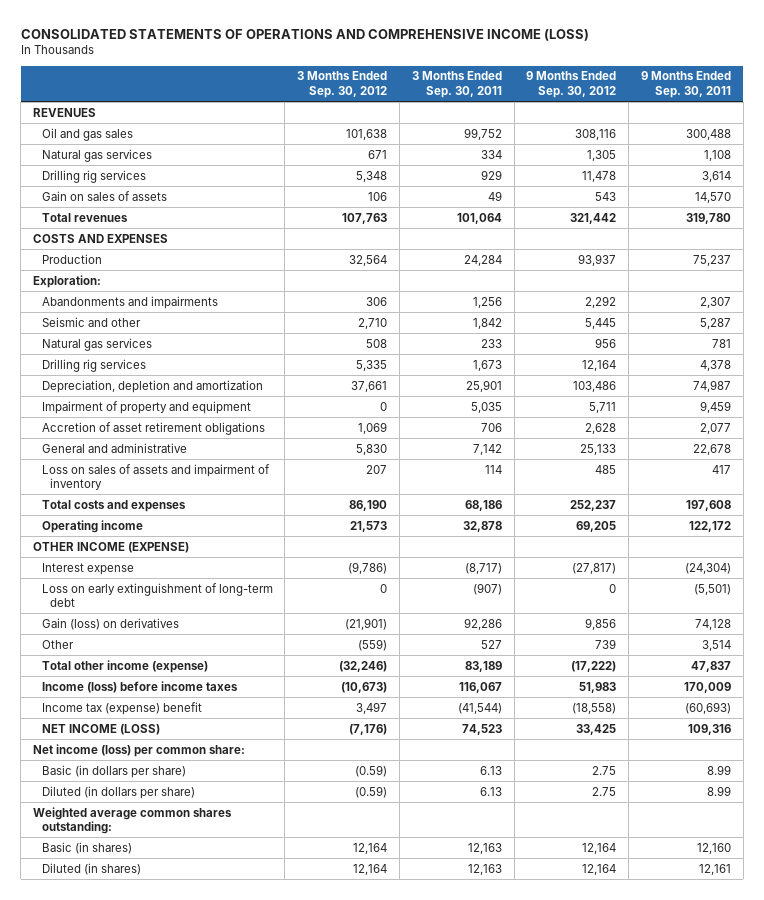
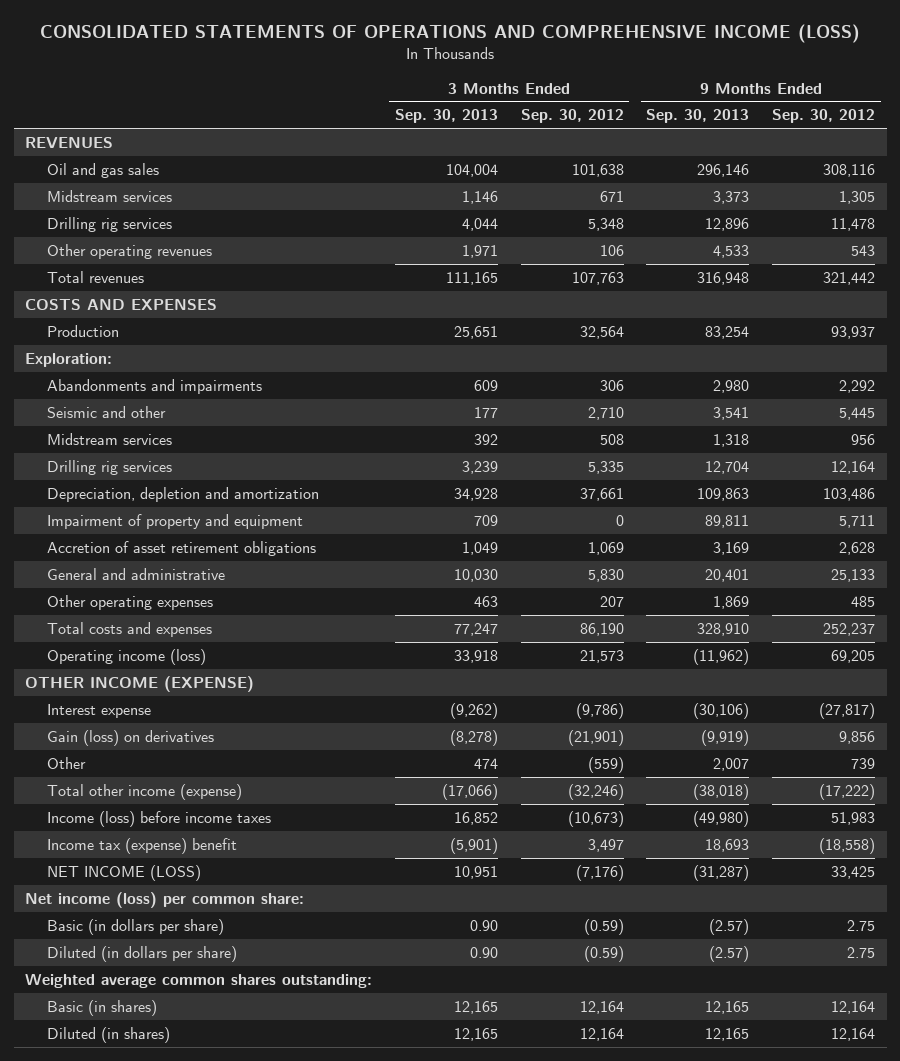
- | 3 Months Ended Sep. 30, 2012 | 3 Months Ended Sep. 30, 2011 | 9 Months Ended Sep. 30, 2012 | 9 Months Ended Sep. 30, 2011
+ | 3 Months Ended Sep. 30, 2013 | 3 Months Ended Sep. 30, 2012 | 9 Months Ended Sep. 30, 2013 | 9 Months Ended Sep. 30, 2012
- Natural gas services | 671 | 334 | 1,305 | 1,108
+ Midstream services | 1,146 | 671 | 3,373 | 1,305
- Gain on sales of assets | 106 | 49 | 543 | 14,570
+ Other operating revenues | 1,971 | 106 | 4,533 | 543
- Natural gas services | 508 | 233 | 956 | 781
+ Midstream services | 392 | 508 | 1,318 | 956
- Loss on sales of assets and impairment of inventory | 207 | 114 | 485 | 417
+ Other operating expenses | 463 | 207 | 1,869 | 485
- Operating income | 21,573 | 32,878 | 69,205 | 122,172
+ Operating income (loss) | 33,918 | 21,573 | (11,962) | 69,205
- Loss on early extinguishment of long-term debt | 0 | (907) | 0 | (5,501)

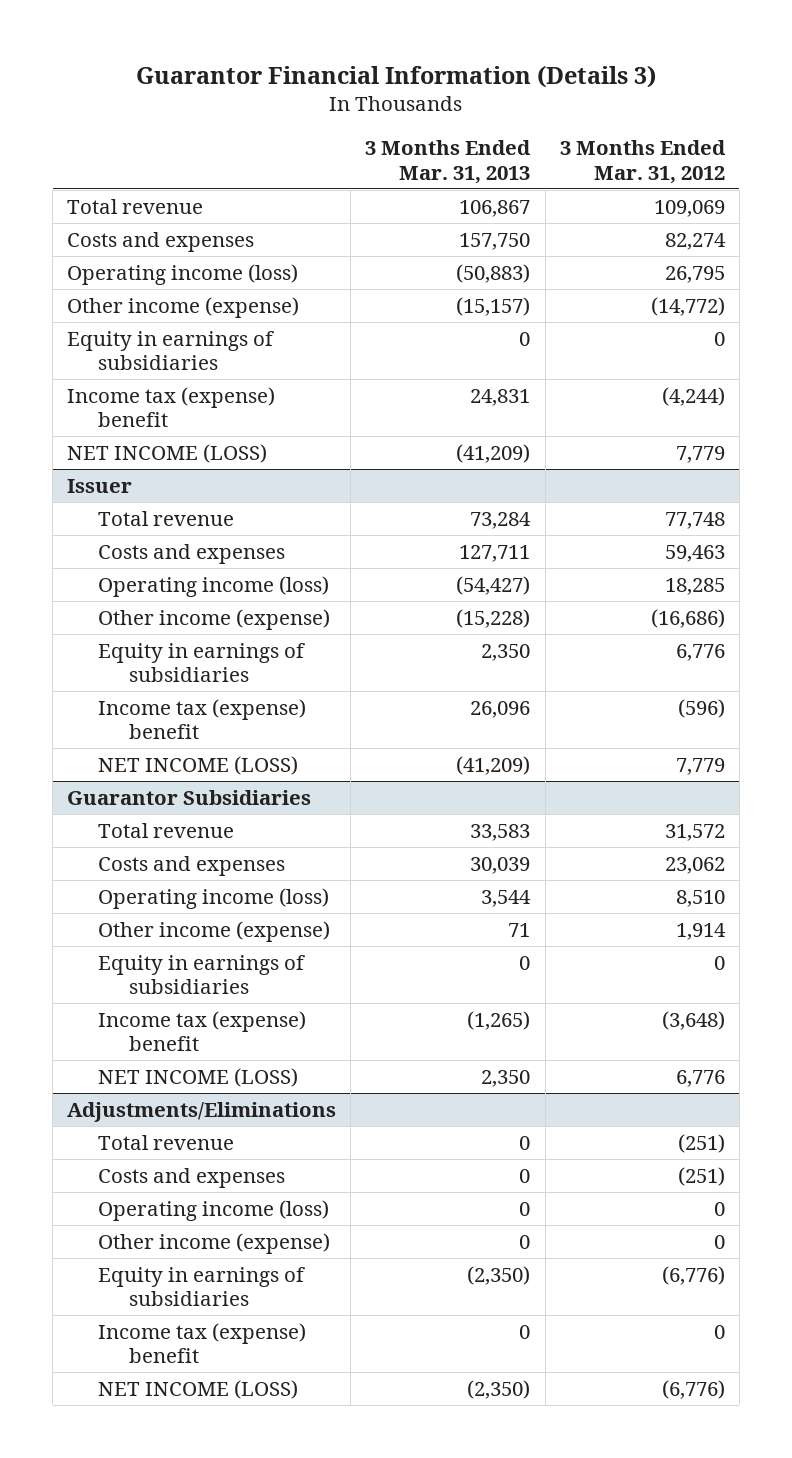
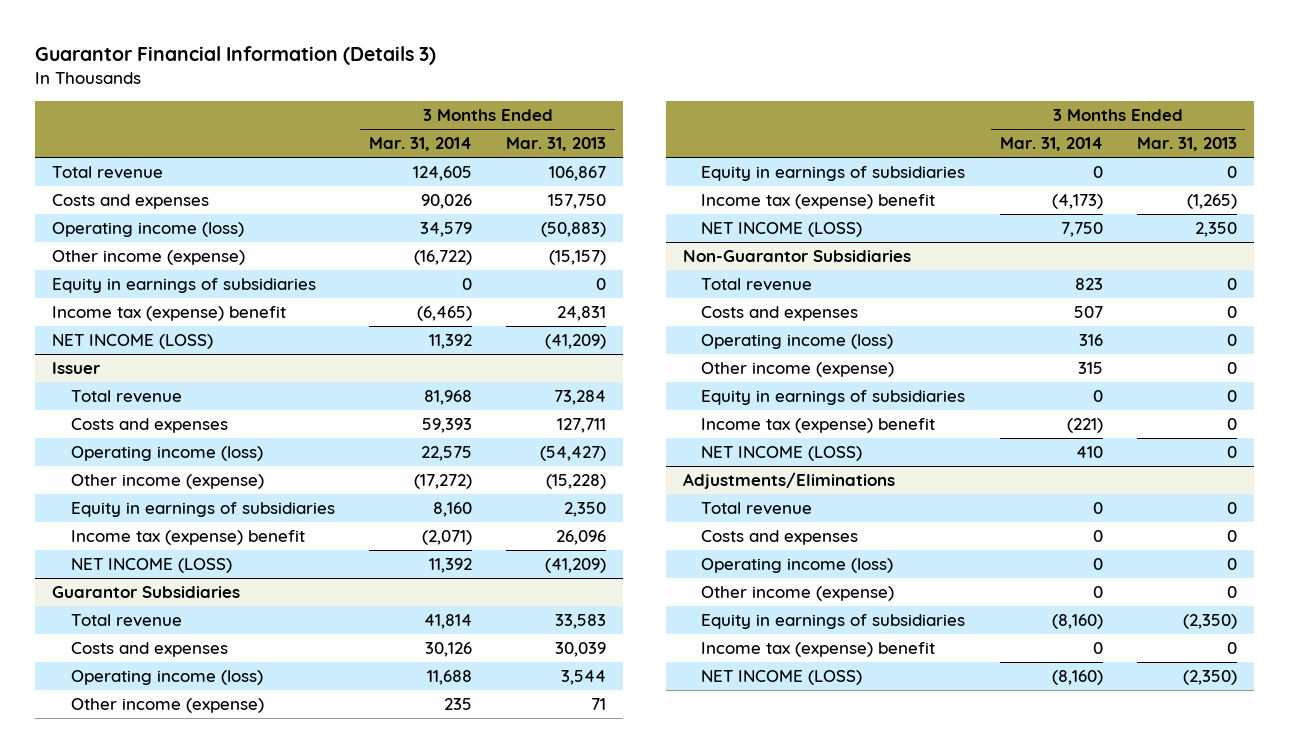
- | 3 Months Ended Mar. 31, 2013 | 3 Months Ended Mar. 31, 2012
+ | 3 Months Ended Mar. 31, 2014 | 3 Months Ended Mar. 31, 2013
+ Non-Guarantor Subsidiaries
+ Total revenue | 823 | 0
+ Costs and expenses | 507 | 0
+ Operating income (loss) | 316 | 0
+ Other income (expense) | 315 | 0
+ Equity in earnings of subsidiaries | 0 | 0
+ Income tax (expense) benefit | (221) | 0
+ NET INCOME (LOSS) | 410 | 0

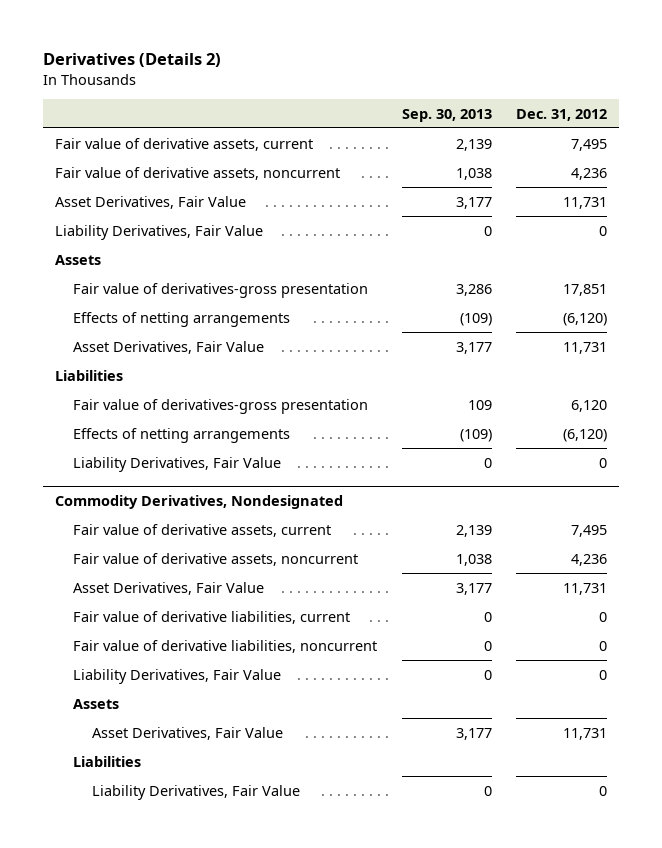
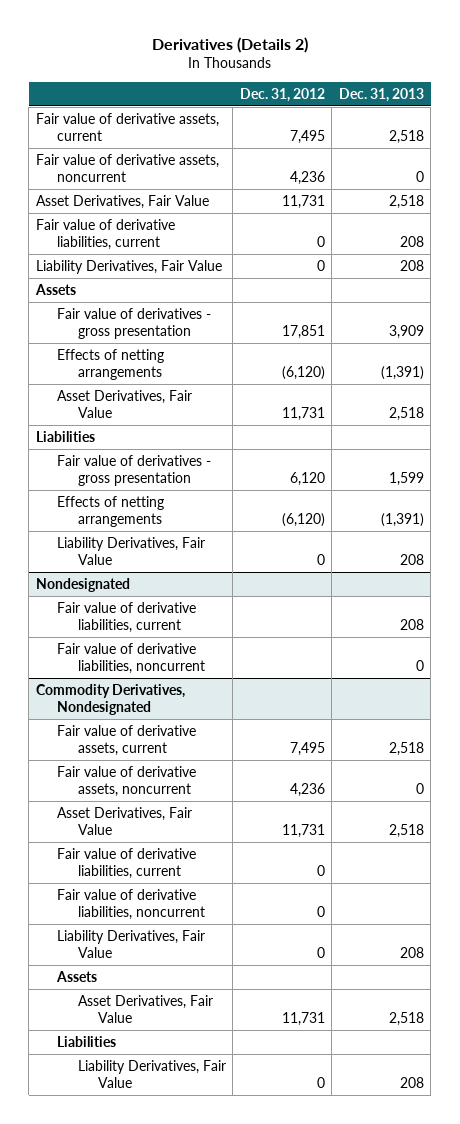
- | Sep. 30, 2013 | Dec. 31, 2012
+ | Dec. 31, 2012 | Dec. 31, 2013
+ Fair value of derivative liabilities, current | 0 | 208
- Fair value of derivatives-gross presentation | 3,286 | 17,851
+ Fair value of derivatives - gross presentation | 17,851 | 3,909
- Fair value of derivatives-gross presentation | 109 | 6,120
+ Fair value of derivatives - gross presentation | 6,120 | 1,599
+ Nondesignated
+ Fair value of derivative liabilities, current | | 208
+ Fair value of derivative liabilities, noncurrent | | 0

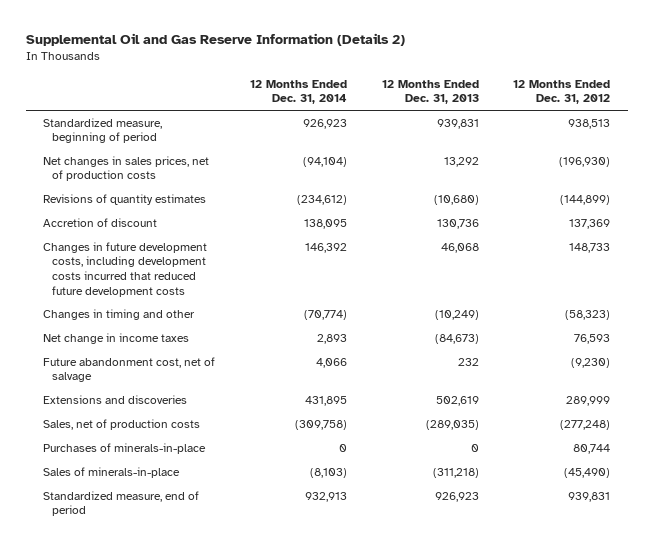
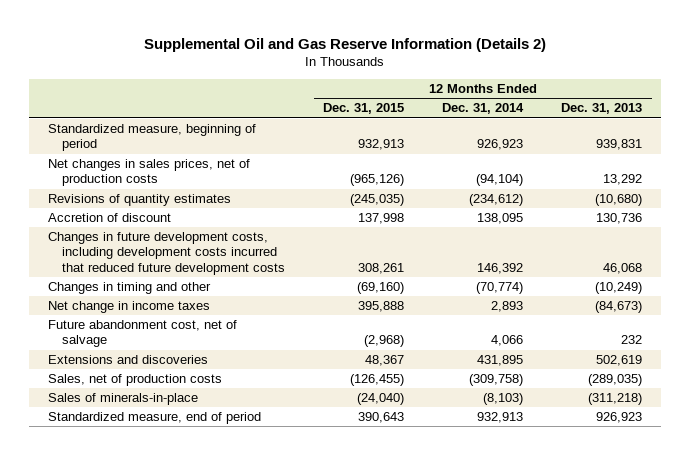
- | 12 Months Ended Dec. 31, 2014 | 12 Months Ended Dec. 31, 2013 | 12 Months Ended Dec. 31, 2012
+ | 12 Months Ended Dec. 31, 2015 | 12 Months Ended Dec. 31, 2014 | 12 Months Ended Dec. 31, 2013
- Purchases of minerals-in-place | 0 | 0 | 80,744

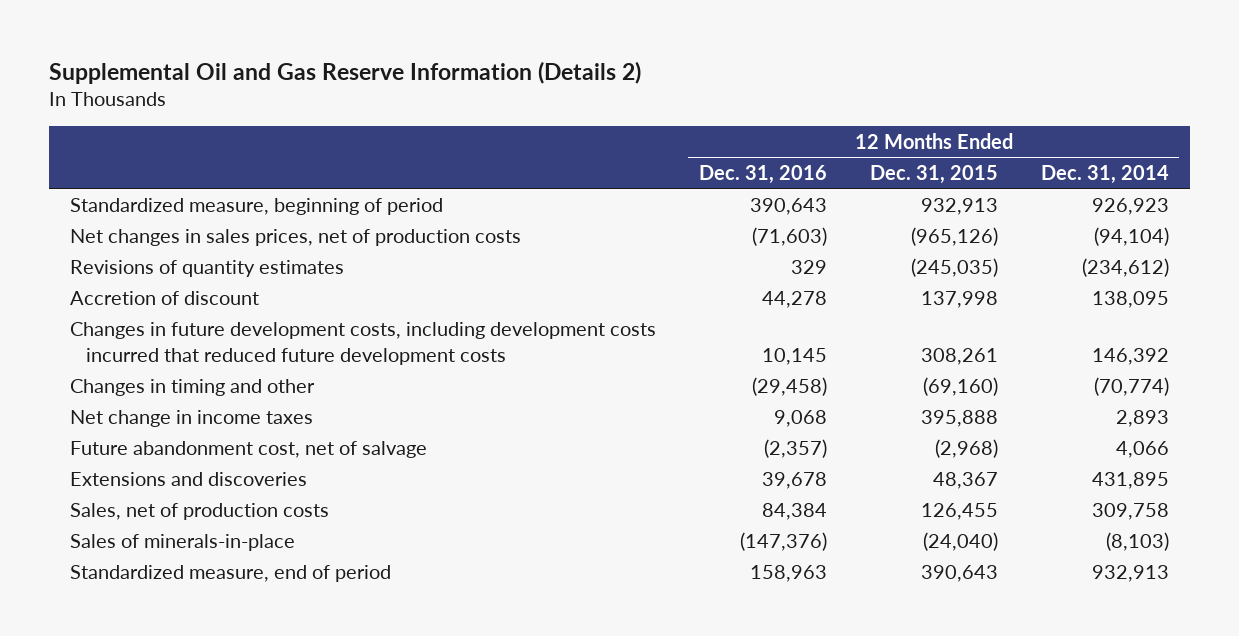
- | 12 Months Ended Dec. 31, 2015 | 12 Months Ended Dec. 31, 2014 | 12 Months Ended Dec. 31, 2013
+ | 12 Months Ended Dec. 31, 2016 | 12 Months Ended Dec. 31, 2015 | 12 Months Ended Dec. 31, 2014
- Sales, net of production costs | (126,455) | (309,758) | (289,035)
+ Sales, net of production costs | 84,384 | 126,455 | 309,758

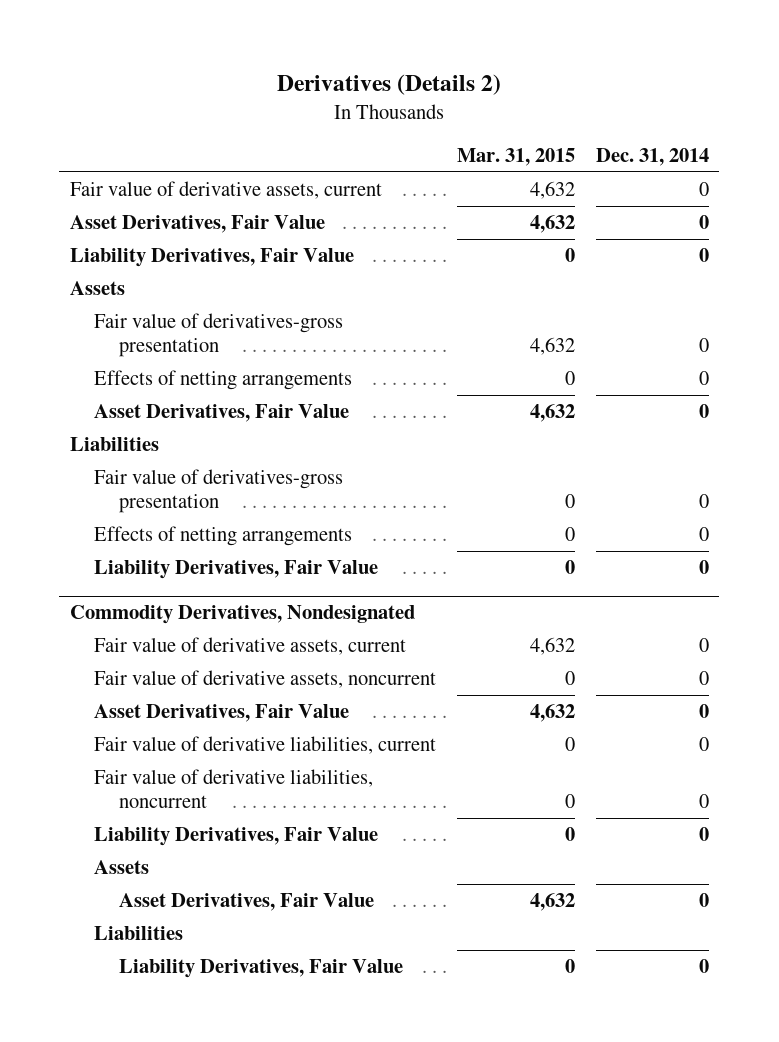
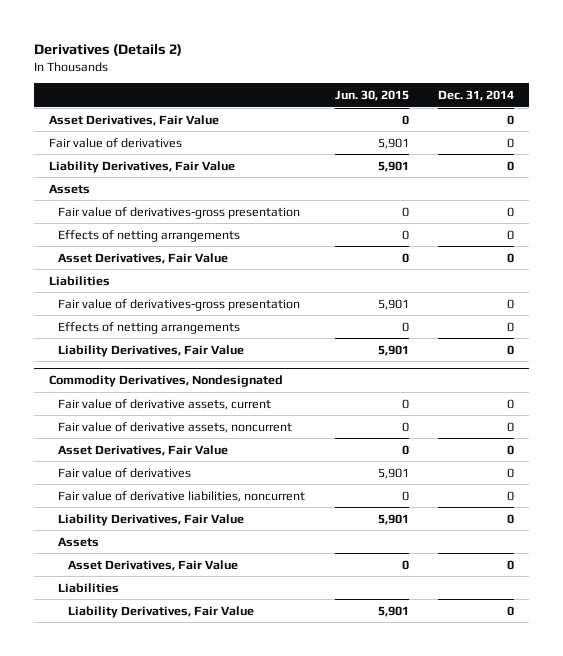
- | Mar. 31, 2015 | Dec. 31, 2014
+ | Jun. 30, 2015 | Dec. 31, 2014
- Fair value of derivative assets, current | 4,632 | 0
+ Fair value of derivatives | 5,901 | 0
@ Commodity Derivatives, Nondesignated
- Fair value of derivative liabilities, current | 0 | 0
+ Fair value of derivatives | 5,901 | 0

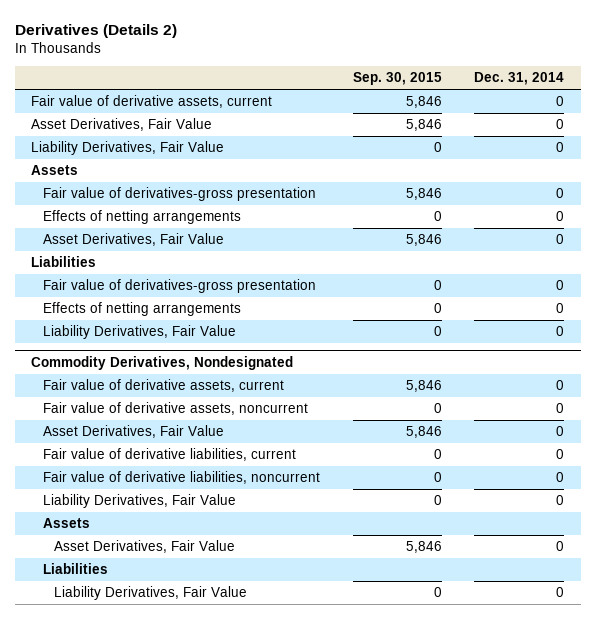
- | Jun. 30, 2015 | Dec. 31, 2014
+ | Sep. 30, 2015 | Dec. 31, 2014
+ Fair value of derivative assets, current | 5,846 | 0
- Fair value of derivatives | 5,901 | 0
@ Commodity Derivatives, Nondesignated
- Fair value of derivatives | 5,901 | 0
+ Fair value of derivative liabilities, current | 0 | 0

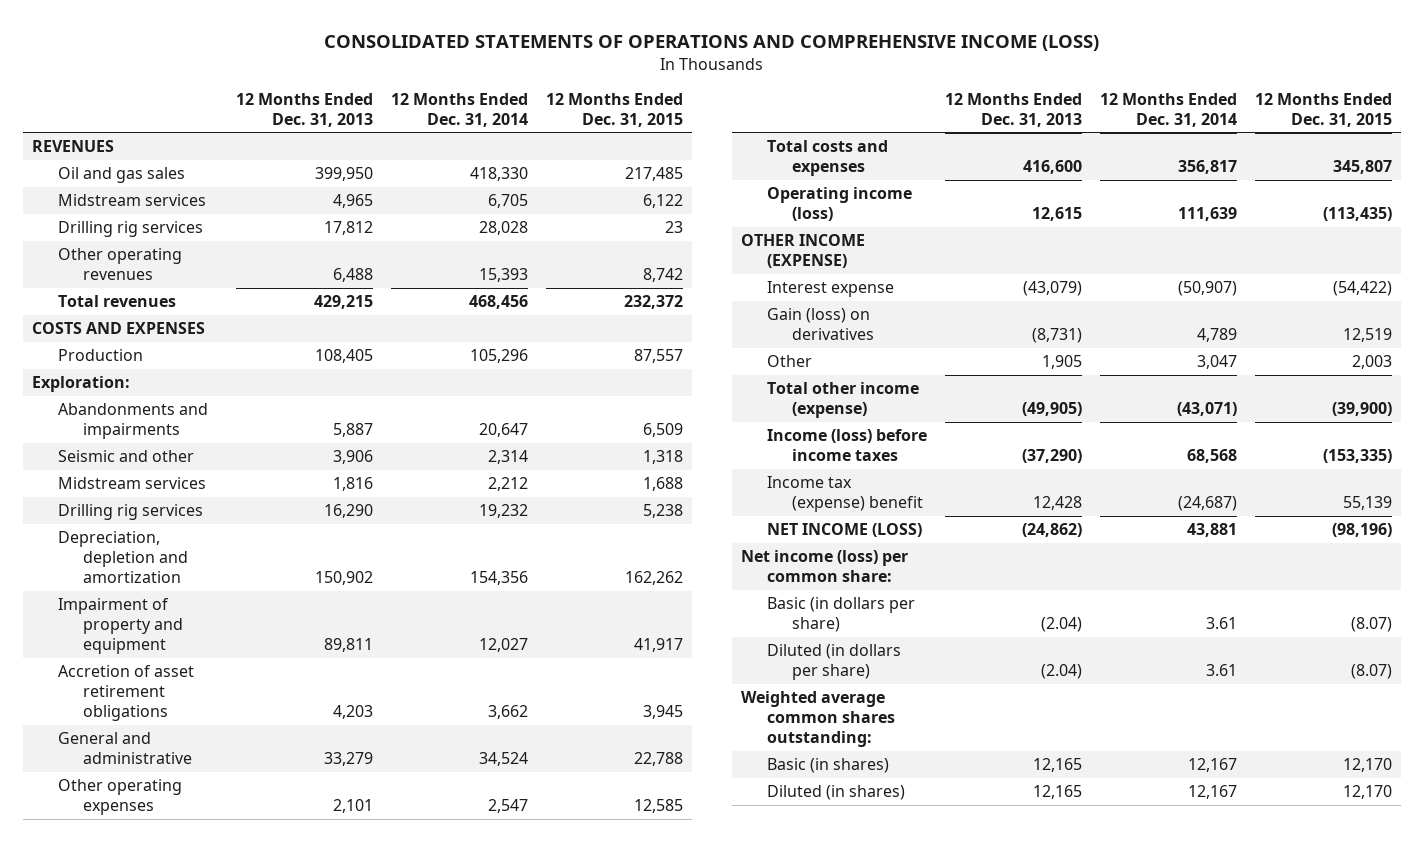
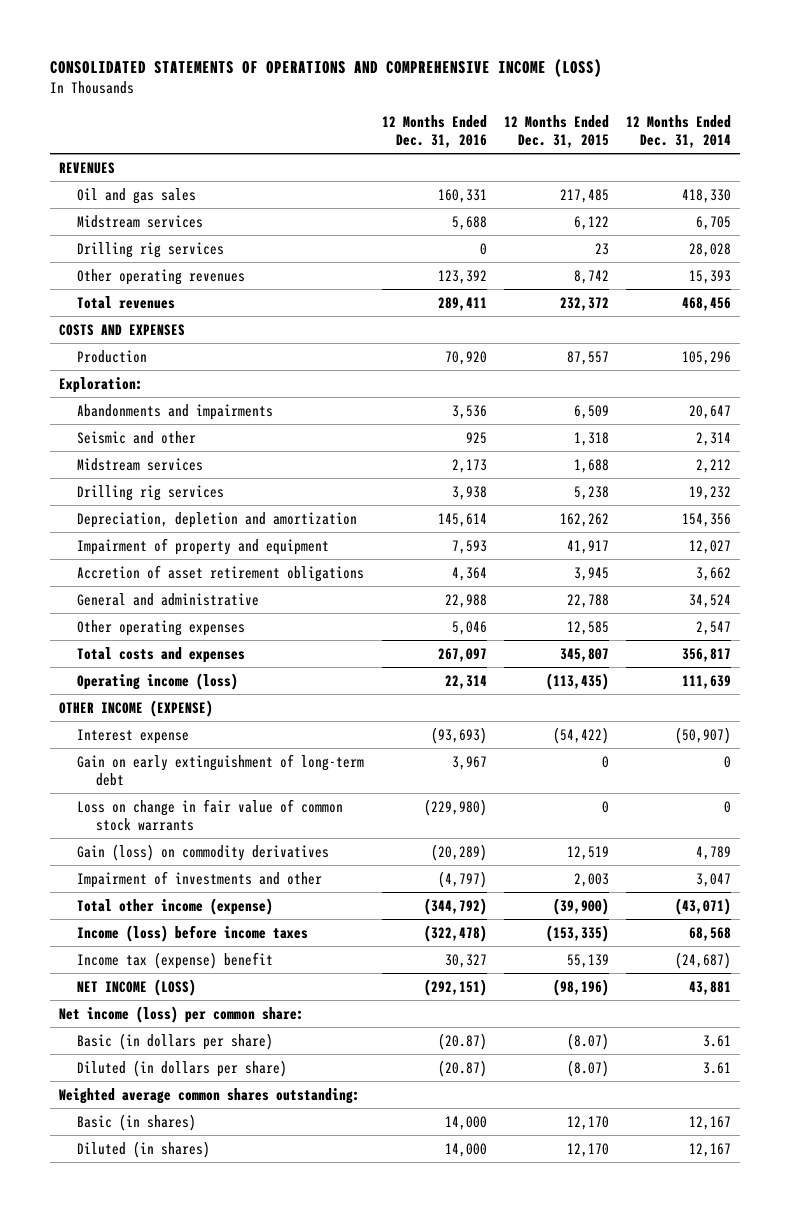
- | 12 Months Ended Dec. 31, 2013 | 12 Months Ended Dec. 31, 2014 | 12 Months Ended Dec. 31, 2015
+ | 12 Months Ended Dec. 31, 2016 | 12 Months Ended Dec. 31, 2015 | 12 Months Ended Dec. 31, 2014
- Gain (loss) on derivatives | (8,731) | 4,789 | 12,519
- Other | 1,905 | 3,047 | 2,003
+ Gain on early extinguishment of long-term debt | 3,967 | 0 | 0
+ Loss on change in fair value of common stock warrants | (229,980) | 0 | 0
+ Gain (loss) on commodity derivatives | (20,289) | 12,519 | 4,789
+ Impairment of investments and other | (4,797) | 2,003 | 3,047

